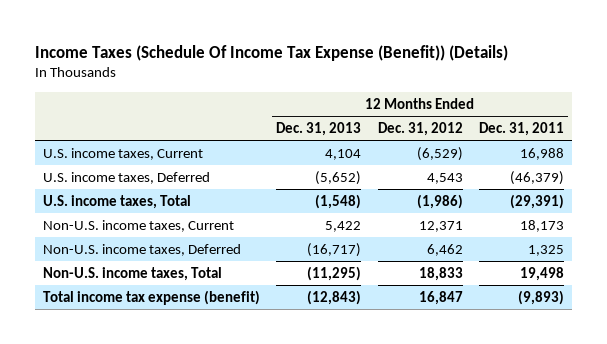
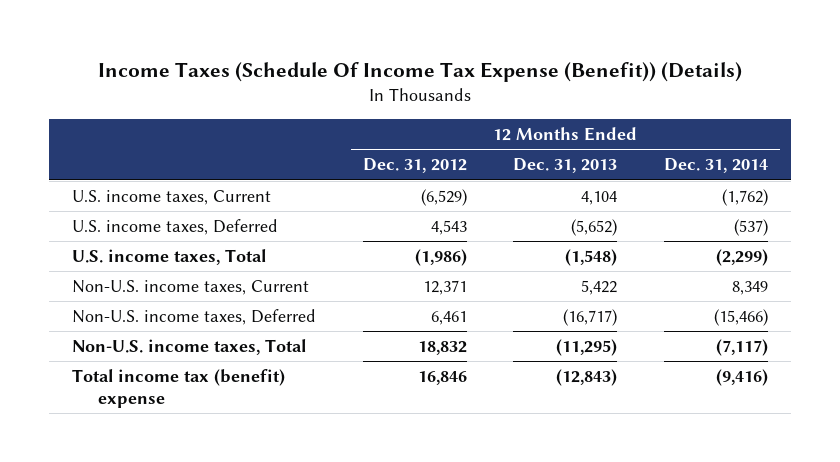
- | 12 Months Ended Dec. 31, 2013 | 12 Months Ended Dec. 31, 2012 | 12 Months Ended Dec. 31, 2011
+ | 12 Months Ended Dec. 31, 2012 | 12 Months Ended Dec. 31, 2013 | 12 Months Ended Dec. 31, 2014
- Non-U.S. income taxes, Deferred | (16,717) | 6,462 | 1,325
- Non-U.S. income taxes, Total | (11,295) | 18,833 | 19,498
- Total income tax expense (benefit) | (12,843) | 16,847 | (9,893)
+ Non-U.S. income taxes, Deferred | 6,461 | (16,717) | (15,466)
+ Non-U.S. income taxes, Total | 18,832 | (11,295) | (7,117)
+ Total income tax (benefit) expense | 16,846 | (12,843) | (9,416)

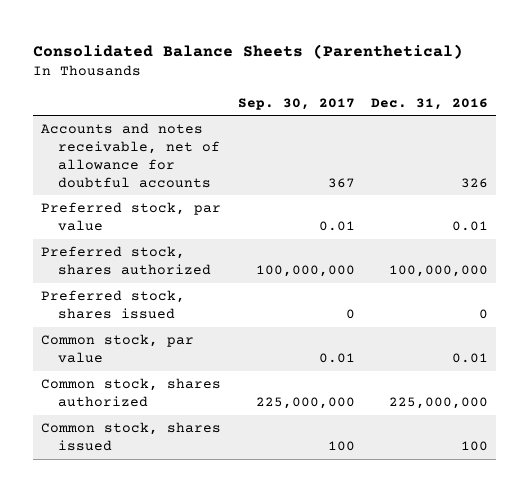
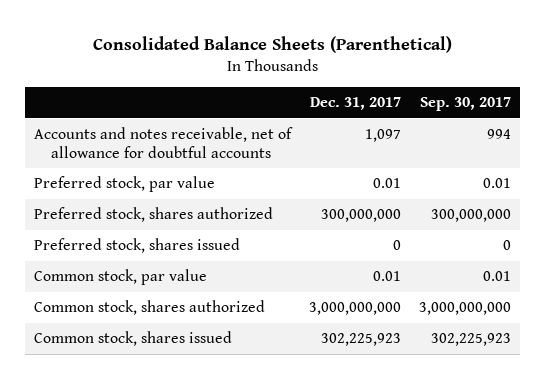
- | Sep. 30, 2017 | Dec. 31, 2016
+ | Dec. 31, 2017 | Sep. 30, 2017
- Accounts and notes receivable, net of allowance for doubtful accounts | 367 | 326
+ Accounts and notes receivable, net of allowance for doubtful accounts | 1,097 | 994
- Preferred stock, shares authorized | 100,000,000 | 100,000,000
+ Preferred stock, shares authorized | 300,000,000 | 300,000,000
- Common stock, shares authorized | 225,000,000 | 225,000,000
- Common stock, shares issued | 100 | 100
+ Common stock, shares authorized | 3,000,000,000 | 3,000,000,000
+ Common stock, shares issued | 302,225,923 | 302,225,923

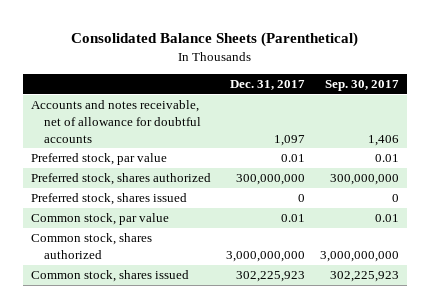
- Accounts and notes receivable, net of allowance for doubtful accounts | 1,097 | 994
+ Accounts and notes receivable, net of allowance for doubtful accounts | 1,097 | 1,406

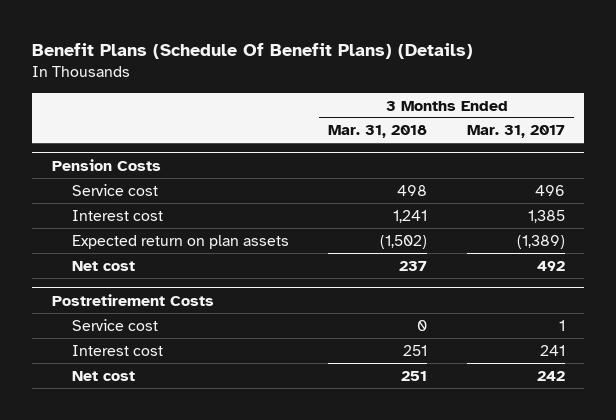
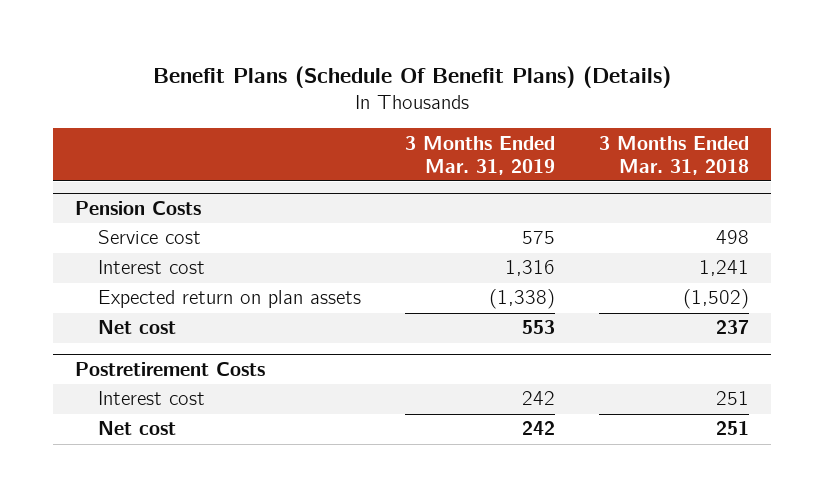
- | 3 Months Ended Mar. 31, 2018 | 3 Months Ended Mar. 31, 2017
+ | 3 Months Ended Mar. 31, 2019 | 3 Months Ended Mar. 31, 2018
@ Postretirement Costs
- Service cost | 0 | 1

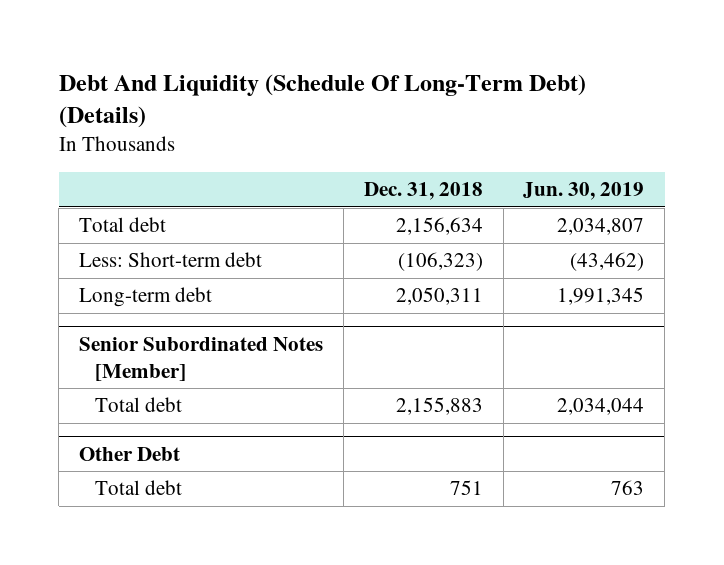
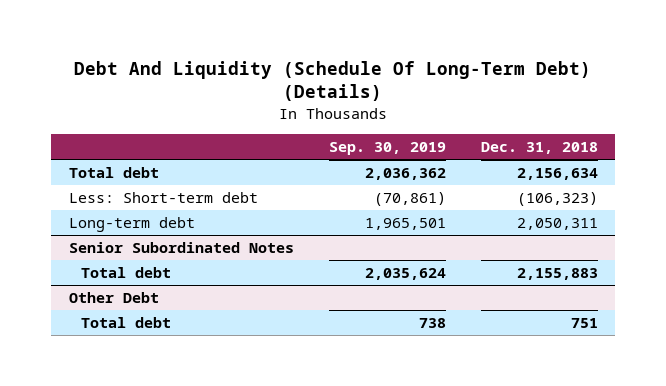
- | Dec. 31, 2018 | Jun. 30, 2019
+ | Sep. 30, 2019 | Dec. 31, 2018
- Senior Subordinated Notes [Member]
+ Senior Subordinated Notes

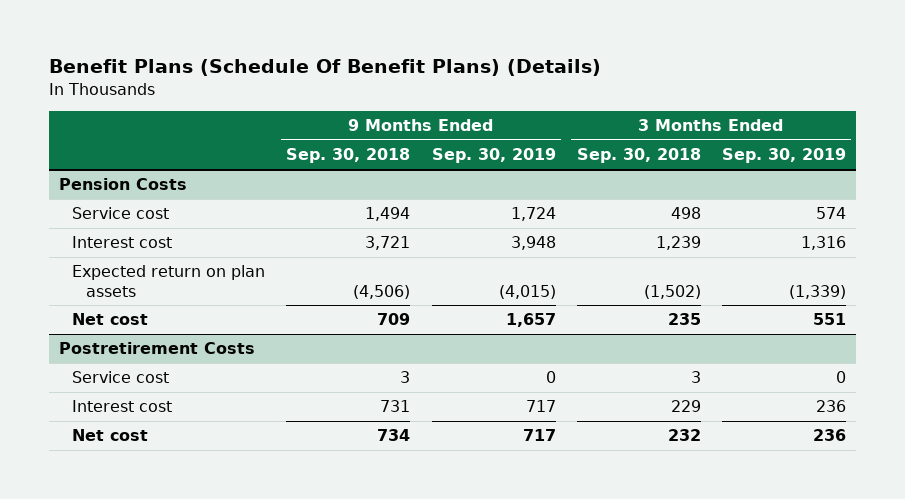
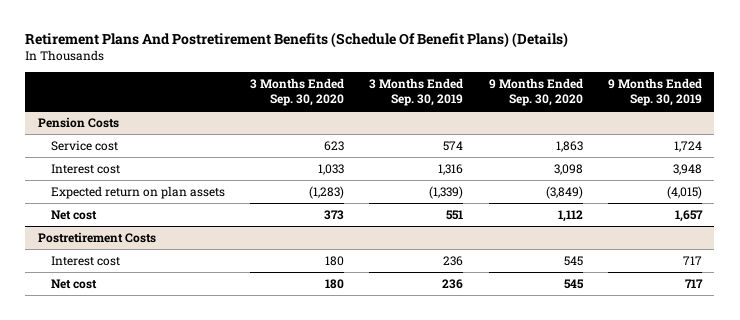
- Benefit Plans (Schedule Of Benefit Plans) (Details)
+ Retirement Plans And Postretirement Benefits (Schedule Of Benefit Plans) (Details)
- | 9 Months Ended Sep. 30, 2018 | 9 Months Ended Sep. 30, 2019 | 3 Months Ended Sep. 30, 2018 | 3 Months Ended Sep. 30, 2019
+ | 3 Months Ended Sep. 30, 2020 | 3 Months Ended Sep. 30, 2019 | 9 Months Ended Sep. 30, 2020 | 9 Months Ended Sep. 30, 2019
@ Postretirement Costs
- Service cost | 3 | 0 | 3 | 0

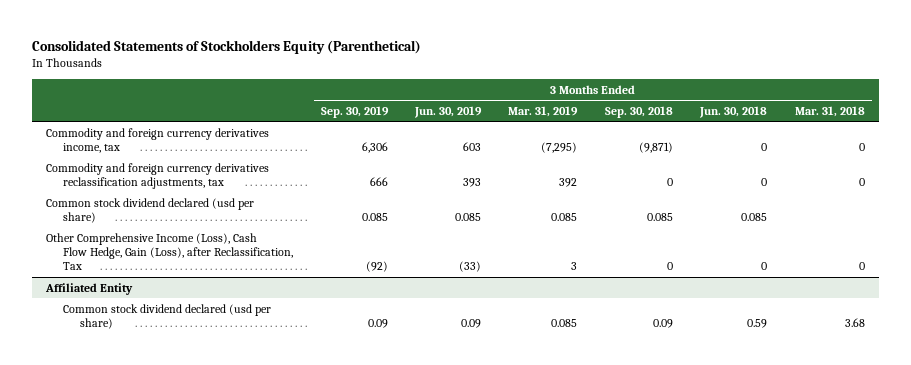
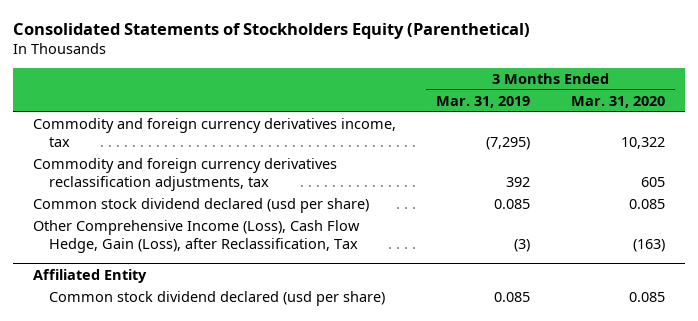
- | 3 Months Ended Sep. 30, 2019 | 3 Months Ended Jun. 30, 2019 | 3 Months Ended Mar. 31, 2019 | 3 Months Ended Sep. 30, 2018 | 3 Months Ended Jun. 30, 2018 | 3 Months Ended Mar. 31, 2018
+ | 3 Months Ended Mar. 31, 2019 | 3 Months Ended Mar. 31, 2020
- Other Comprehensive Income (Loss), Cash Flow Hedge, Gain (Loss), after Reclassification, Tax | (92) | (33) | 3 | 0 | 0 | 0
+ Other Comprehensive Income (Loss), Cash Flow Hedge, Gain (Loss), after Reclassification, Tax | (3) | (163)

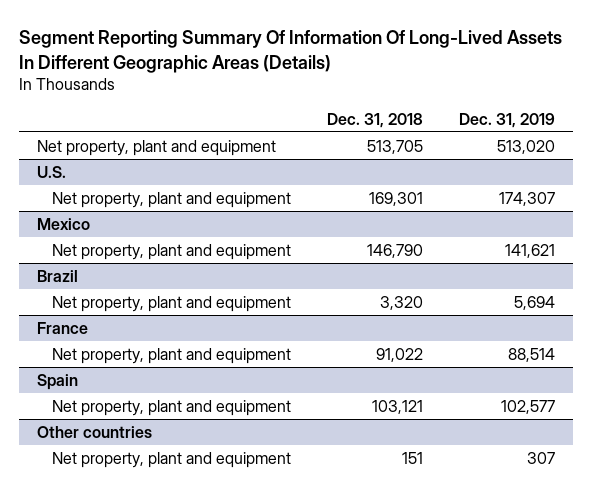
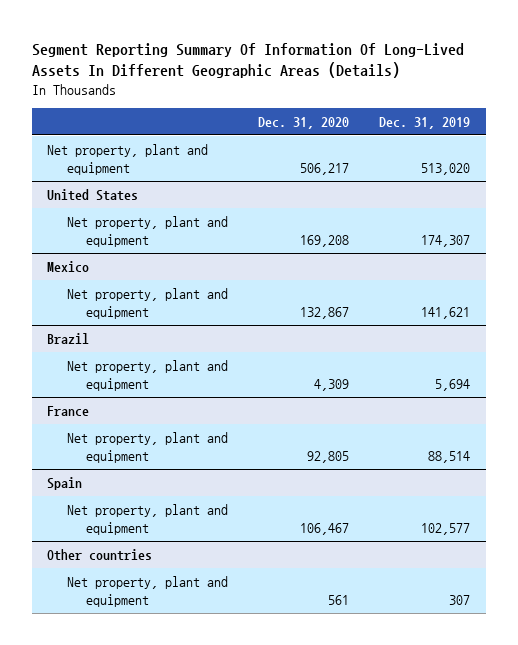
- | Dec. 31, 2018 | Dec. 31, 2019
+ | Dec. 31, 2020 | Dec. 31, 2019
- U.S.
+ United States

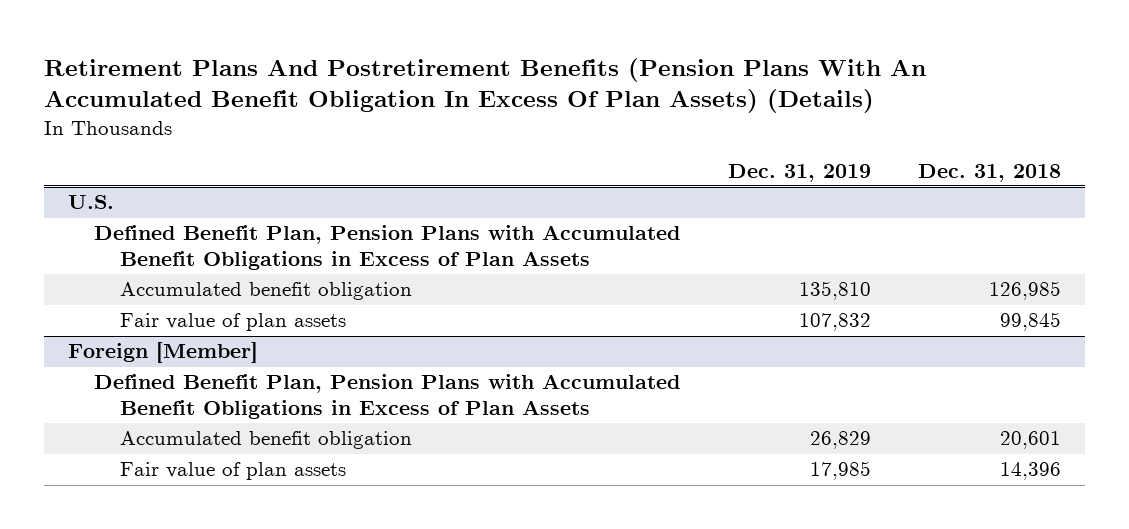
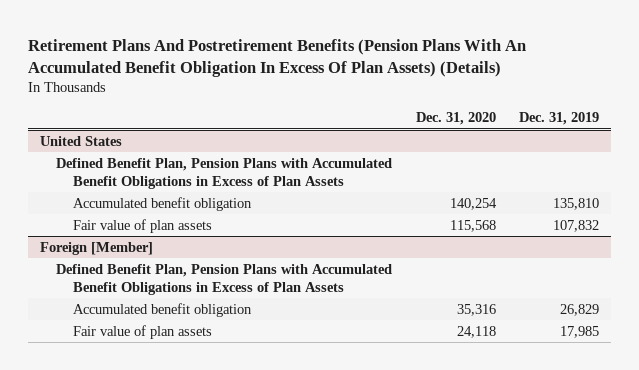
- | Dec. 31, 2019 | Dec. 31, 2018
+ | Dec. 31, 2020 | Dec. 31, 2019
- U.S.
+ United States

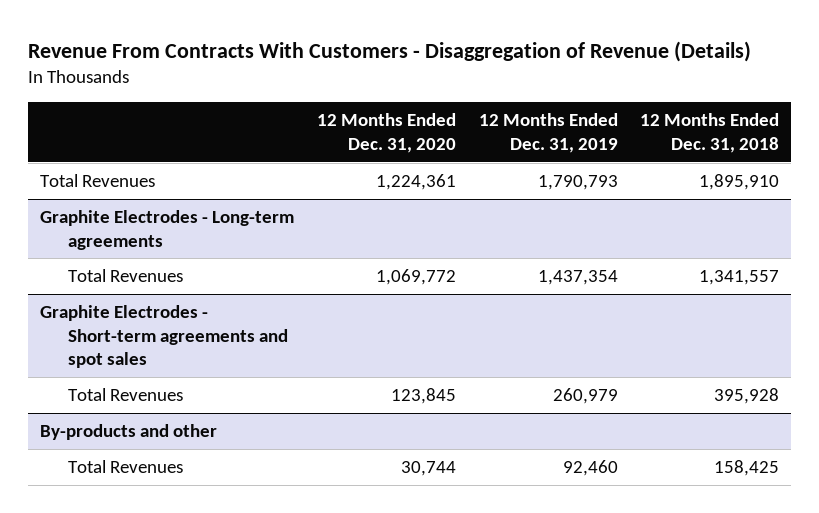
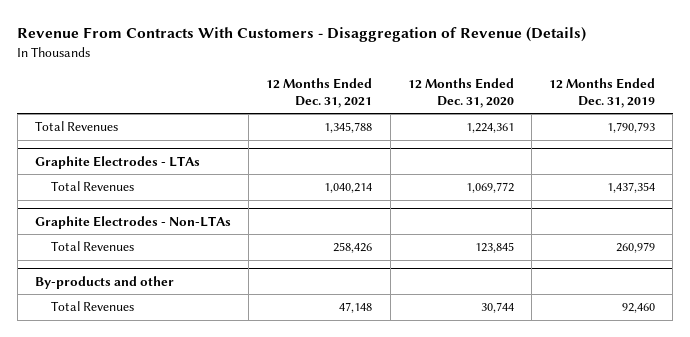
- | 12 Months Ended Dec. 31, 2020 | 12 Months Ended Dec. 31, 2019 | 12 Months Ended Dec. 31, 2018
+ | 12 Months Ended Dec. 31, 2021 | 12 Months Ended Dec. 31, 2020 | 12 Months Ended Dec. 31, 2019
- Graphite Electrodes - Long-term agreements
+ Graphite Electrodes - LTAs
- Graphite Electrodes - Short-term agreements and spot sales
+ Graphite Electrodes - Non-LTAs

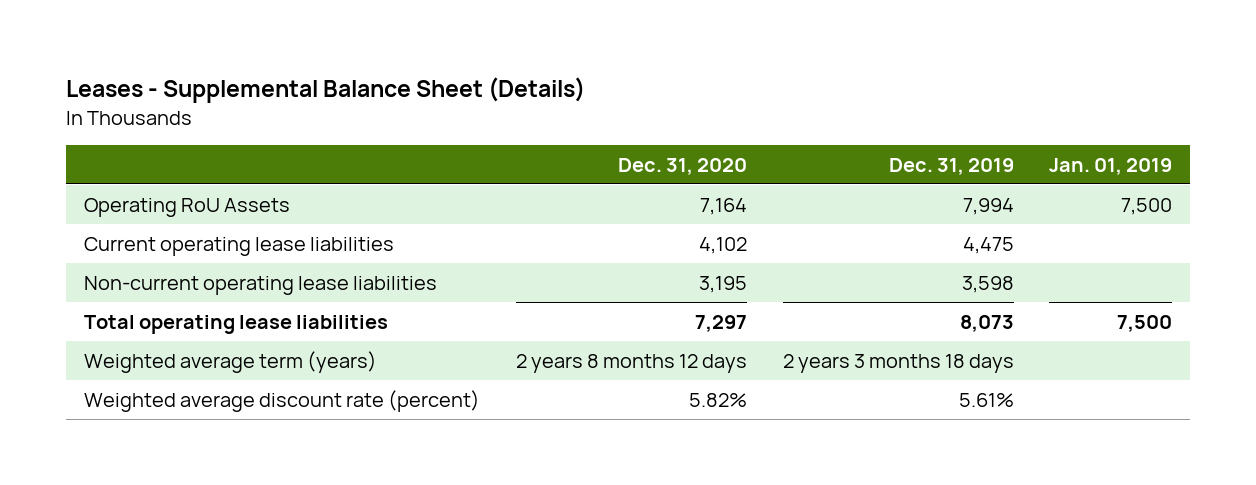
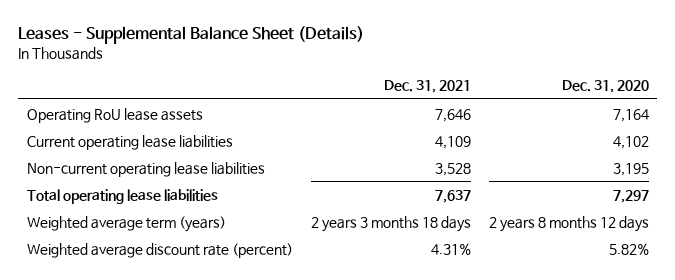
- | Dec. 31, 2020 | Dec. 31, 2019 | Jan. 01, 2019
+ | Dec. 31, 2021 | Dec. 31, 2020
- Operating RoU Assets | 7,164 | 7,994 | 7,500
+ Operating RoU lease assets | 7,646 | 7,164

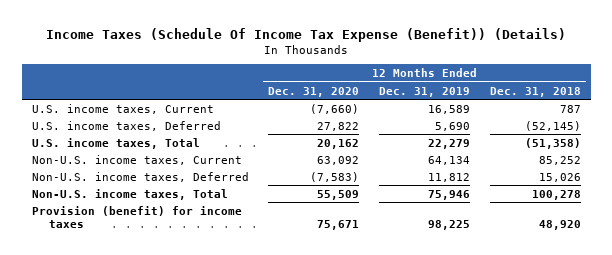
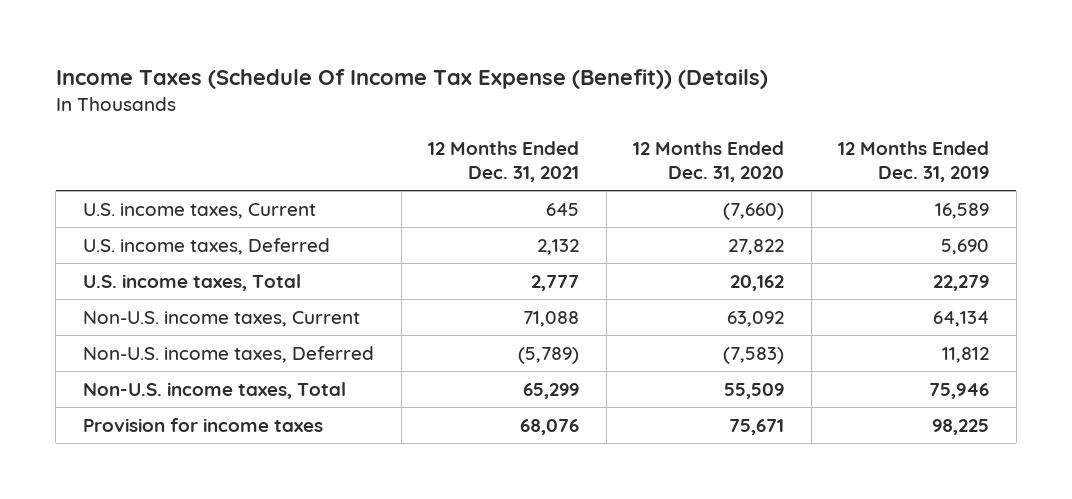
- | 12 Months Ended Dec. 31, 2020 | 12 Months Ended Dec. 31, 2019 | 12 Months Ended Dec. 31, 2018
+ | 12 Months Ended Dec. 31, 2021 | 12 Months Ended Dec. 31, 2020 | 12 Months Ended Dec. 31, 2019
- Provision (benefit) for income taxes | 75,671 | 98,225 | 48,920
+ Provision for income taxes | 68,076 | 75,671 | 98,225

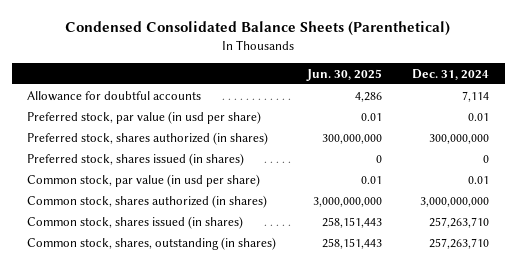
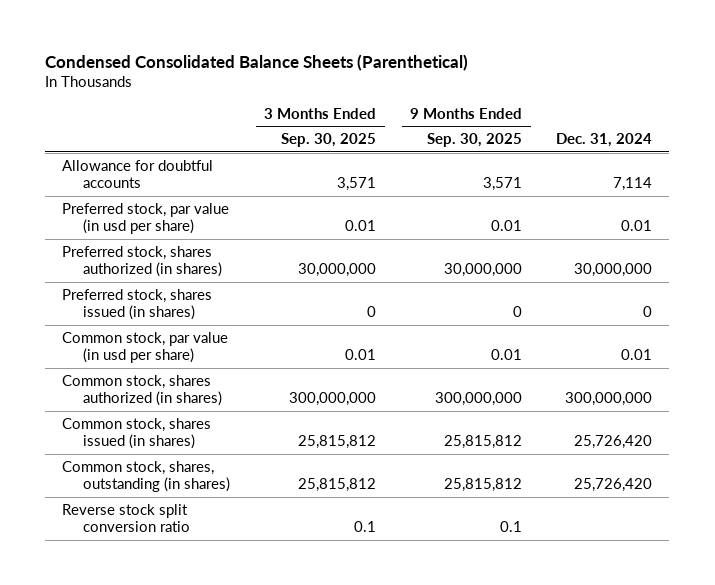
- | Jun. 30, 2025 | Dec. 31, 2024
+ | 3 Months Ended Sep. 30, 2025 | 9 Months Ended Sep. 30, 2025 | Dec. 31, 2024
- Preferred stock, shares authorized (in shares) | 300,000,000 | 300,000,000
+ Preferred stock, shares authorized (in shares) | 30,000,000 | 30,000,000 | 30,000,000
- Common stock, shares authorized (in shares) | 3,000,000,000 | 3,000,000,000
- Common stock, shares issued (in shares) | 258,151,443 | 257,263,710
- Common stock, shares, outstanding (in shares) | 258,151,443 | 257,263,710
+ Common stock, shares authorized (in shares) | 300,000,000 | 300,000,000 | 300,000,000
+ Common stock, shares issued (in shares) | 25,815,812 | 25,815,812 | 25,726,420
+ Common stock, shares, outstanding (in shares) | 25,815,812 | 25,815,812 | 25,726,420
+ Reverse stock split conversion ratio | 0.1 | 0.1 |

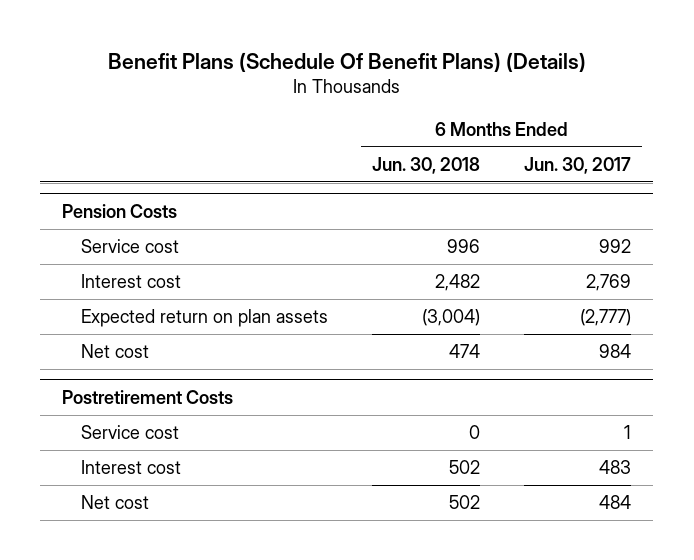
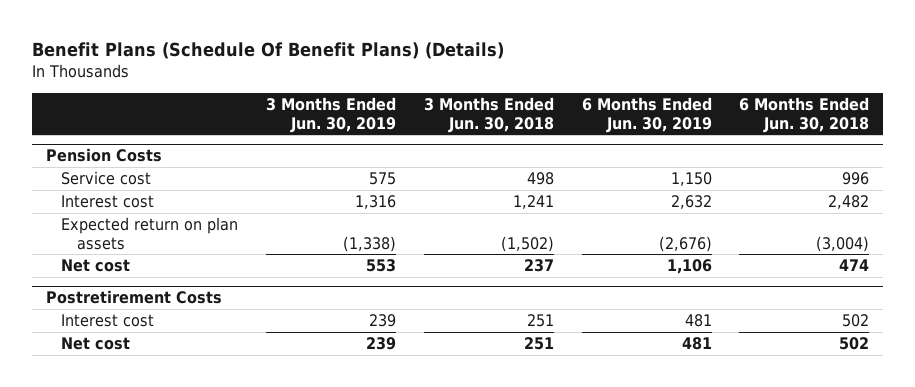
- | 6 Months Ended Jun. 30, 2018 | 6 Months Ended Jun. 30, 2017
+ | 3 Months Ended Jun. 30, 2019 | 3 Months Ended Jun. 30, 2018 | 6 Months Ended Jun. 30, 2019 | 6 Months Ended Jun. 30, 2018
@ Postretirement Costs
- Service cost | 0 | 1

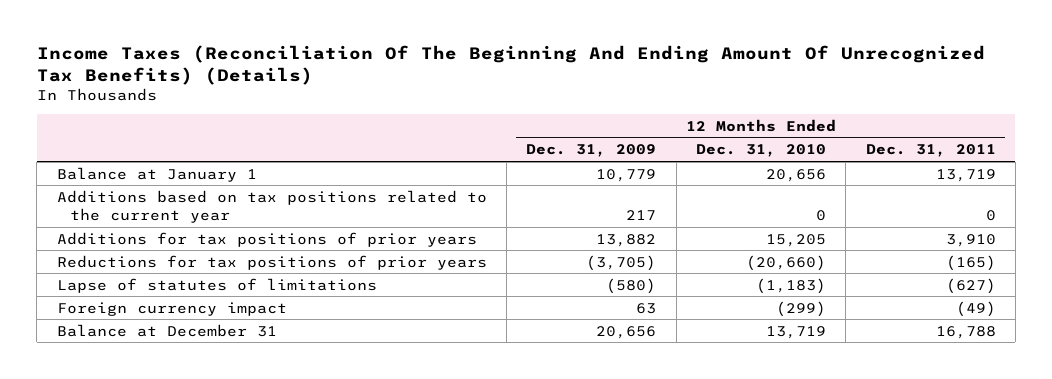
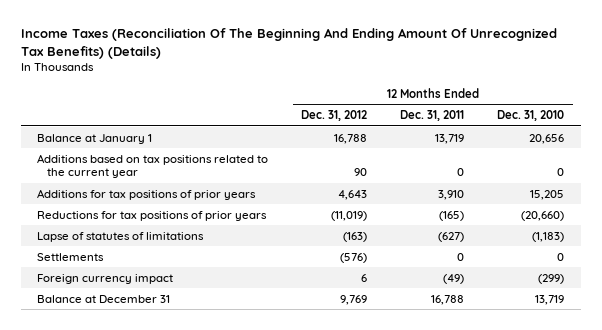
- | 12 Months Ended Dec. 31, 2009 | 12 Months Ended Dec. 31, 2010 | 12 Months Ended Dec. 31, 2011
+ | 12 Months Ended Dec. 31, 2012 | 12 Months Ended Dec. 31, 2011 | 12 Months Ended Dec. 31, 2010
+ Settlements | (576) | 0 | 0

